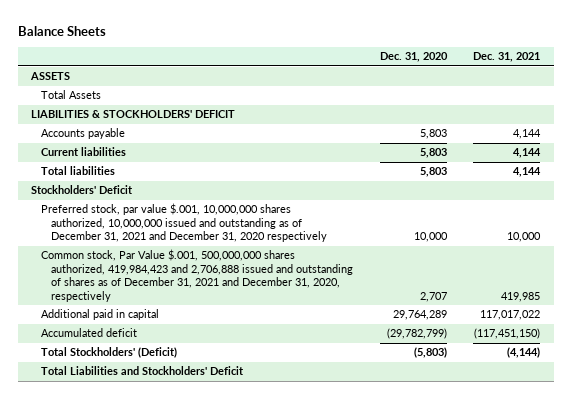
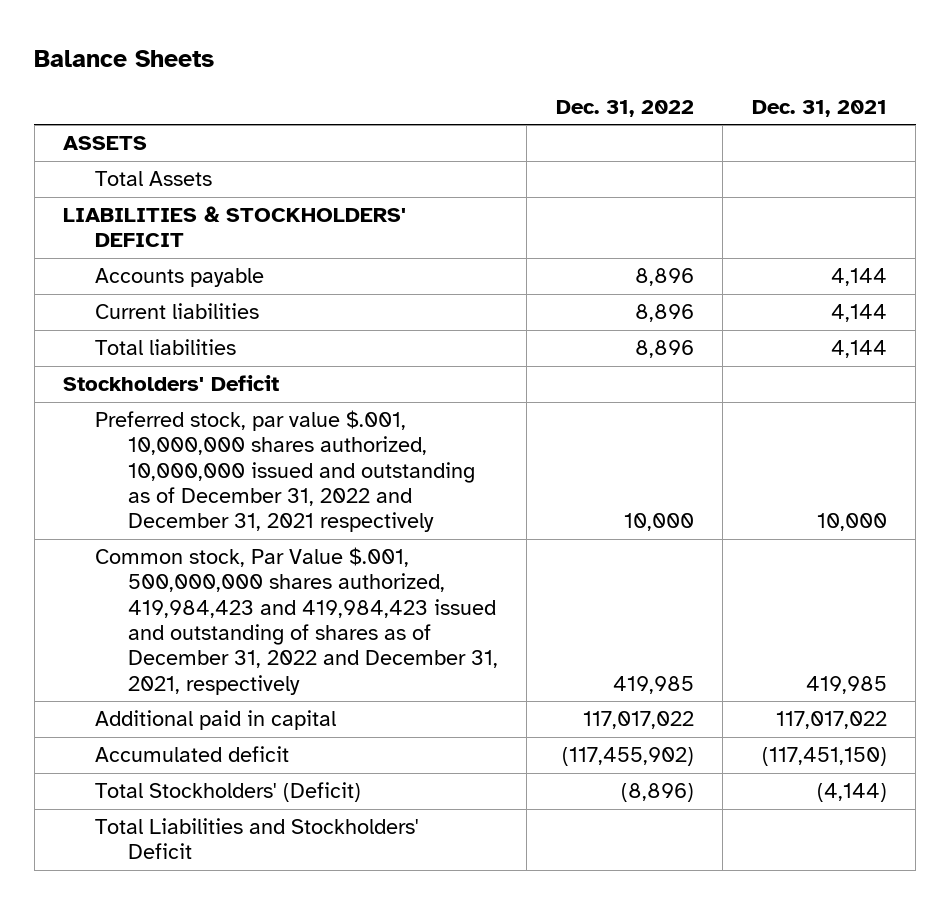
- | Dec. 31, 2020 | Dec. 31, 2021
+ | Dec. 31, 2022 | Dec. 31, 2021
- Preferred stock, par value $.001, 10,000,000 shares authorized, 10,000,000 issued and outstanding as of December 31, 2021 and December 31, 2020 respectively | 10,000 | 10,000
- Common stock, Par Value $.001, 500,000,000 shares authorized, 419,984,423 and 2,706,888 issued and outstanding of shares as of December 31, 2021 and December 31, 2020, respectively | 2,707 | 419,985
+ Preferred stock, par value $.001, 10,000,000 shares authorized, 10,000,000 issued and outstanding as of December 31, 2022 and December 31, 2021 respectively | 10,000 | 10,000
+ Common stock, Par Value $.001, 500,000,000 shares authorized, 419,984,423 and 419,984,423 issued and outstanding of shares as of December 31, 2022 and December 31, 2021, respectively | 419,985 | 419,985

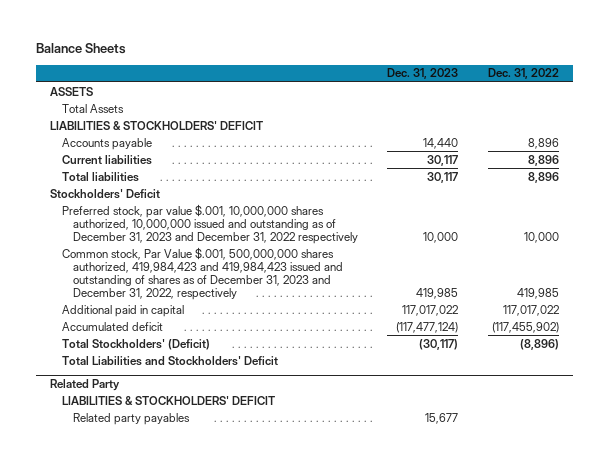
- | Dec. 31, 2022 | Dec. 31, 2021
+ | Dec. 31, 2023 | Dec. 31, 2022
- Preferred stock, par value $.001, 10,000,000 shares authorized, 10,000,000 issued and outstanding as of December 31, 2022 and December 31, 2021 respectively | 10,000 | 10,000
- Common stock, Par Value $.001, 500,000,000 shares authorized, 419,984,423 and 419,984,423 issued and outstanding of shares as of December 31, 2022 and December 31, 2021, respectively | 419,985 | 419,985
+ Preferred stock, par value $.001, 10,000,000 shares authorized, 10,000,000 issued and outstanding as of December 31, 2023 and December 31, 2022 respectively | 10,000 | 10,000
+ Common stock, Par Value $.001, 500,000,000 shares authorized, 419,984,423 and 419,984,423 issued and outstanding of shares as of December 31, 2023 and December 31, 2022, respectively | 419,985 | 419,985
+ Related Party
+ LIABILITIES & STOCKHOLDERS' DEFICIT
+ Related party payables | 15,677 |

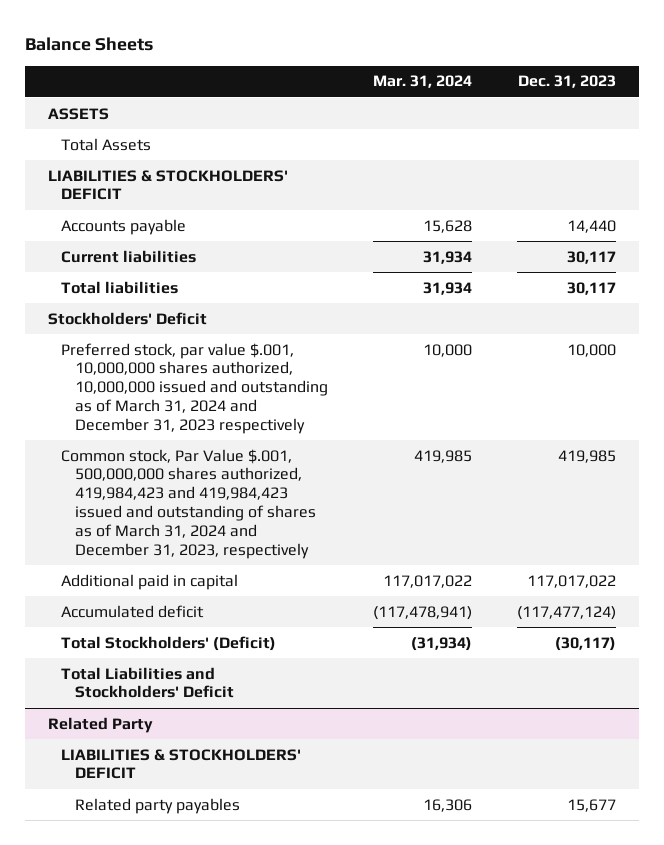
- | Dec. 31, 2023 | Dec. 31, 2022
+ | Mar. 31, 2024 | Dec. 31, 2023
- Preferred stock, par value $.001, 10,000,000 shares authorized, 10,000,000 issued and outstanding as of December 31, 2023 and December 31, 2022 respectively | 10,000 | 10,000
- Common stock, Par Value $.001, 500,000,000 shares authorized, 419,984,423 and 419,984,423 issued and outstanding of shares as of December 31, 2023 and December 31, 2022, respectively | 419,985 | 419,985
+ Preferred stock, par value $.001, 10,000,000 shares authorized, 10,000,000 issued and outstanding as of March 31, 2024 and December 31, 2023 respectively | 10,000 | 10,000
+ Common stock, Par Value $.001, 500,000,000 shares authorized, 419,984,423 and 419,984,423 issued and outstanding of shares as of March 31, 2024 and December 31, 2023, respectively | 419,985 | 419,985

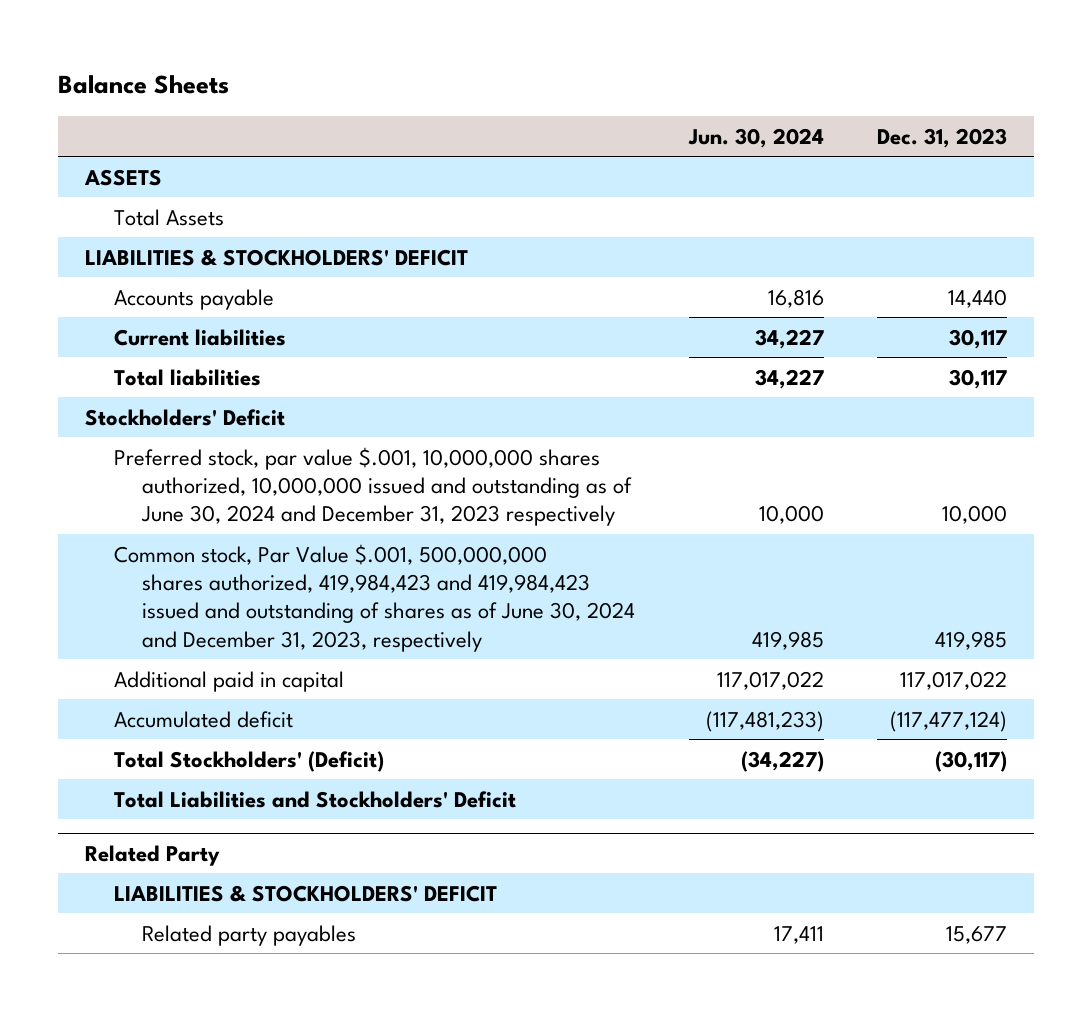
- | Mar. 31, 2024 | Dec. 31, 2023
+ | Jun. 30, 2024 | Dec. 31, 2023
- Preferred stock, par value $.001, 10,000,000 shares authorized, 10,000,000 issued and outstanding as of March 31, 2024 and December 31, 2023 respectively | 10,000 | 10,000
- Common stock, Par Value $.001, 500,000,000 shares authorized, 419,984,423 and 419,984,423 issued and outstanding of shares as of March 31, 2024 and December 31, 2023, respectively | 419,985 | 419,985
+ Preferred stock, par value $.001, 10,000,000 shares authorized, 10,000,000 issued and outstanding as of June 30, 2024 and December 31, 2023 respectively | 10,000 | 10,000
+ Common stock, Par Value $.001, 500,000,000 shares authorized, 419,984,423 and 419,984,423 issued and outstanding of shares as of June 30, 2024 and December 31, 2023, respectively | 419,985 | 419,985

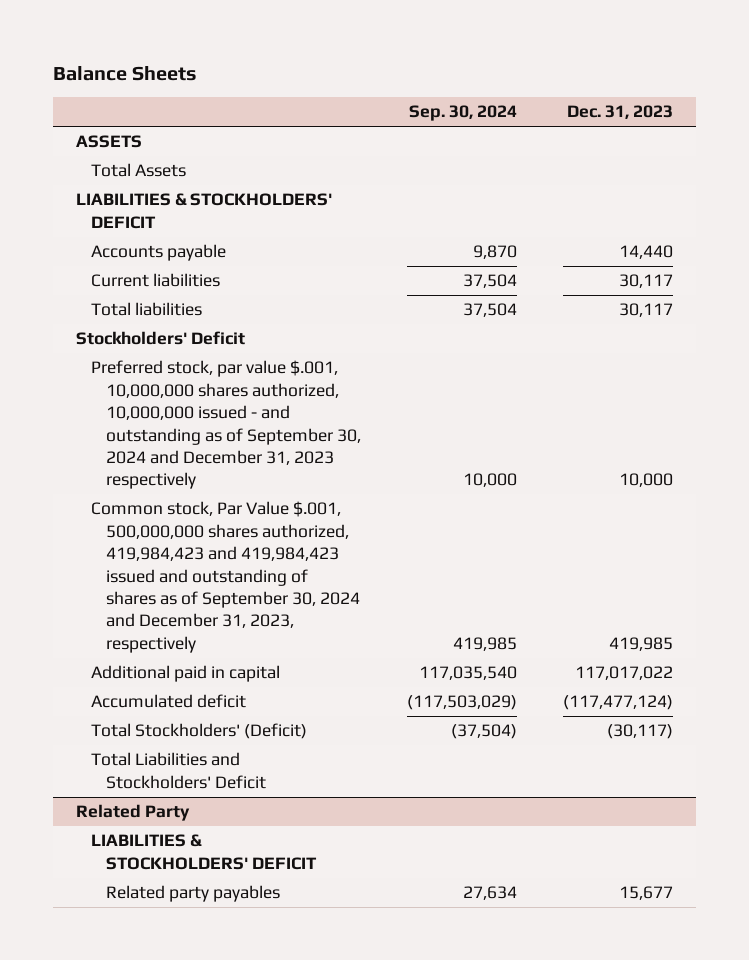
- | Jun. 30, 2024 | Dec. 31, 2023
+ | Sep. 30, 2024 | Dec. 31, 2023
- Preferred stock, par value $.001, 10,000,000 shares authorized, 10,000,000 issued and outstanding as of June 30, 2024 and December 31, 2023 respectively | 10,000 | 10,000
- Common stock, Par Value $.001, 500,000,000 shares authorized, 419,984,423 and 419,984,423 issued and outstanding of shares as of June 30, 2024 and December 31, 2023, respectively | 419,985 | 419,985
+ Preferred stock, par value $.001, 10,000,000 shares authorized, 10,000,000 issued - and outstanding as of September 30, 2024 and December 31, 2023 respectively | 10,000 | 10,000
+ Common stock, Par Value $.001, 500,000,000 shares authorized, 419,984,423 and 419,984,423 issued and outstanding of shares as of September 30, 2024 and December 31, 2023, respectively | 419,985 | 419,985

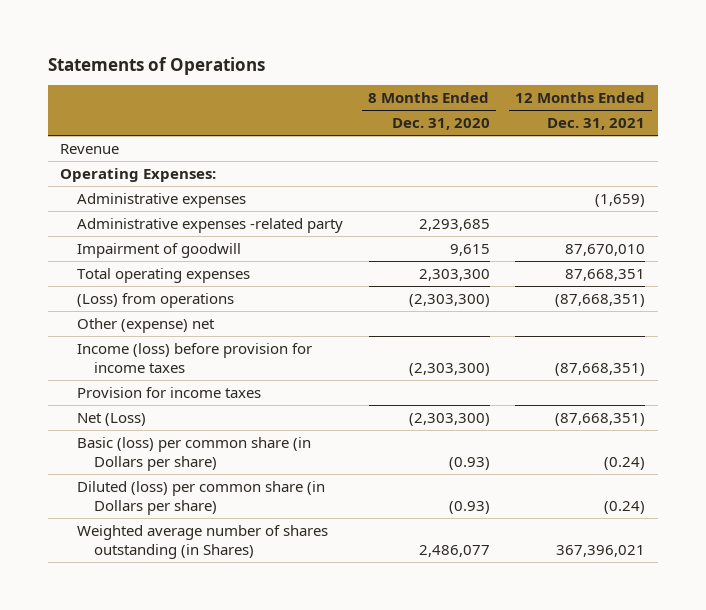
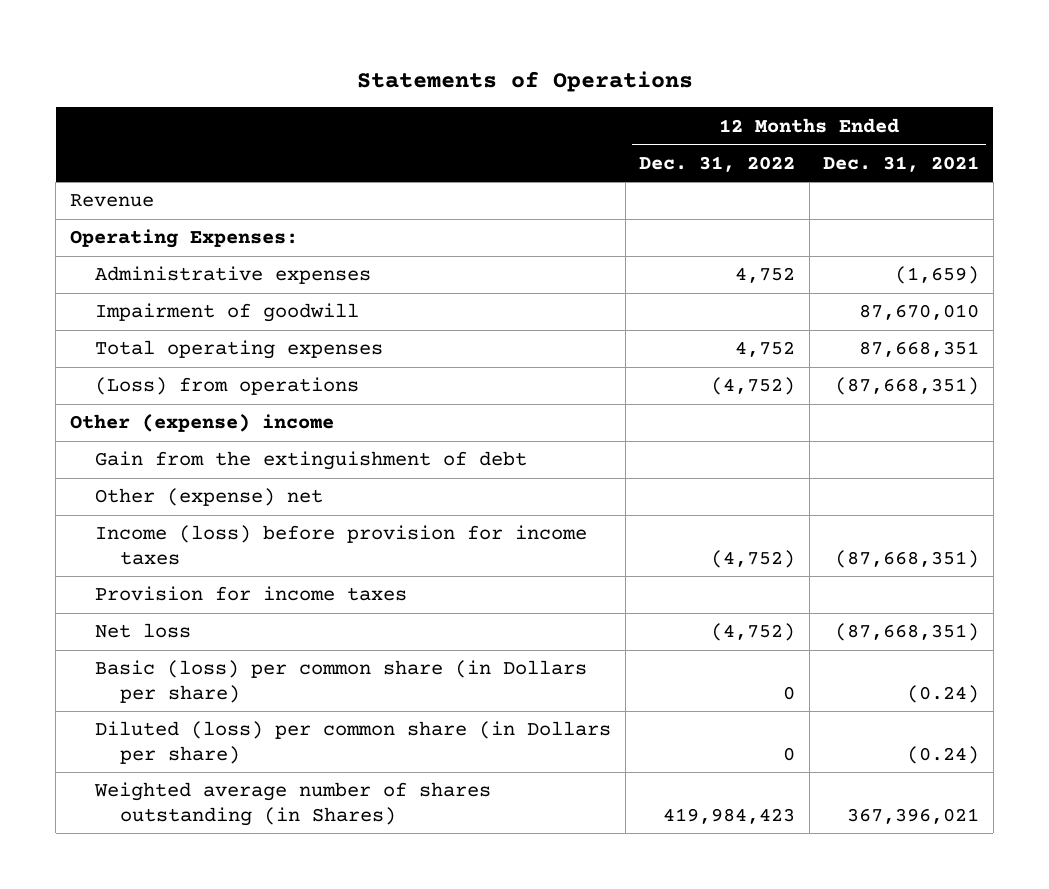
- | 8 Months Ended Dec. 31, 2020 | 12 Months Ended Dec. 31, 2021
+ | 12 Months Ended Dec. 31, 2022 | 12 Months Ended Dec. 31, 2021
- Administrative expenses -related party | 2,293,685 |
+ Other (expense) income
+ Gain from the extinguishment of debt
- Net (Loss) | (2,303,300) | (87,668,351)
+ Net loss | (4,752) | (87,668,351)

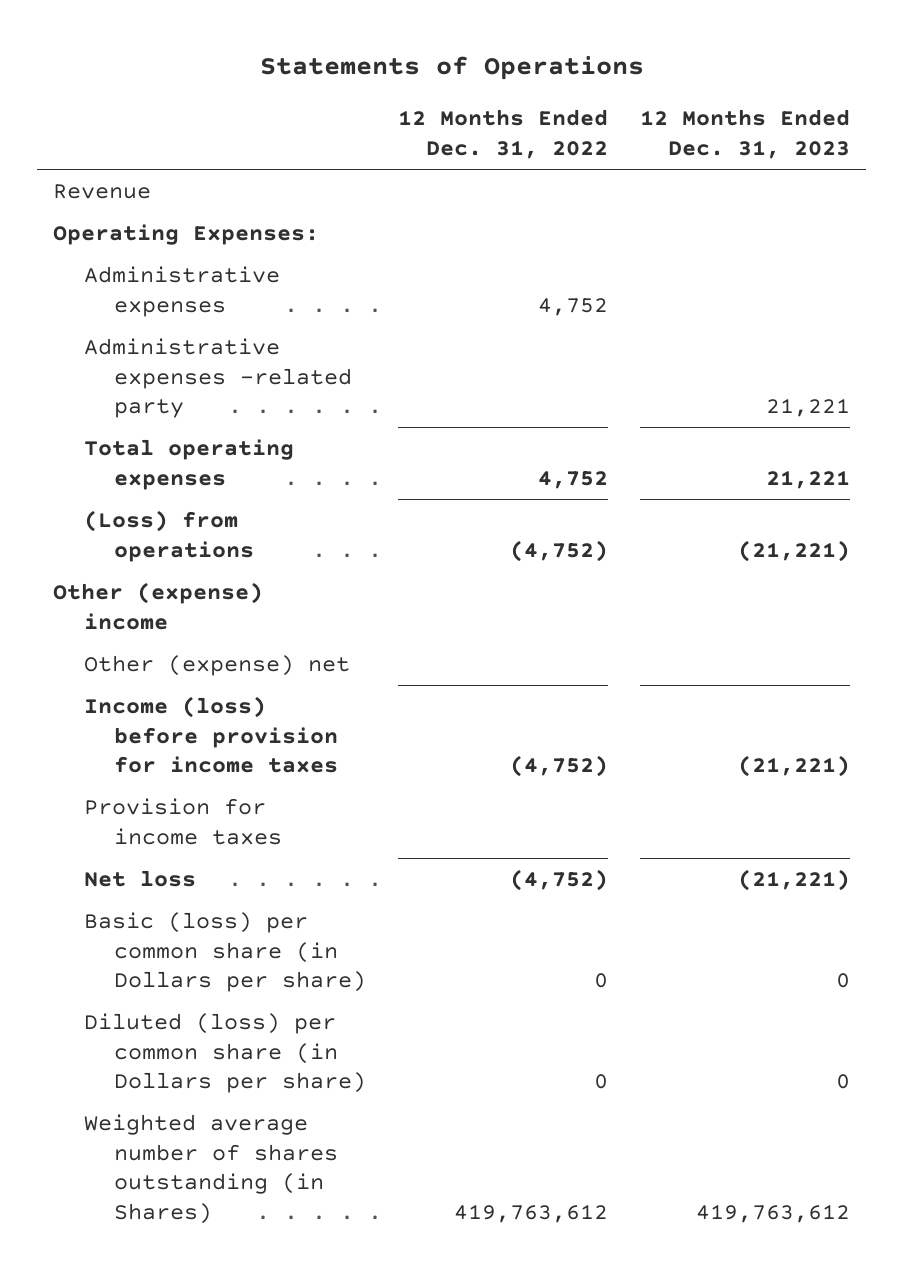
- | 12 Months Ended Dec. 31, 2022 | 12 Months Ended Dec. 31, 2021
+ | 12 Months Ended Dec. 31, 2022 | 12 Months Ended Dec. 31, 2023
- Impairment of goodwill | | 87,670,010
+ Administrative expenses -related party | | 21,221
- Gain from the extinguishment of debt
- Weighted average number of shares outstanding (in Shares) | 419,984,423 | 367,396,021
+ Weighted average number of shares outstanding (in Shares) | 419,763,612 | 419,763,612

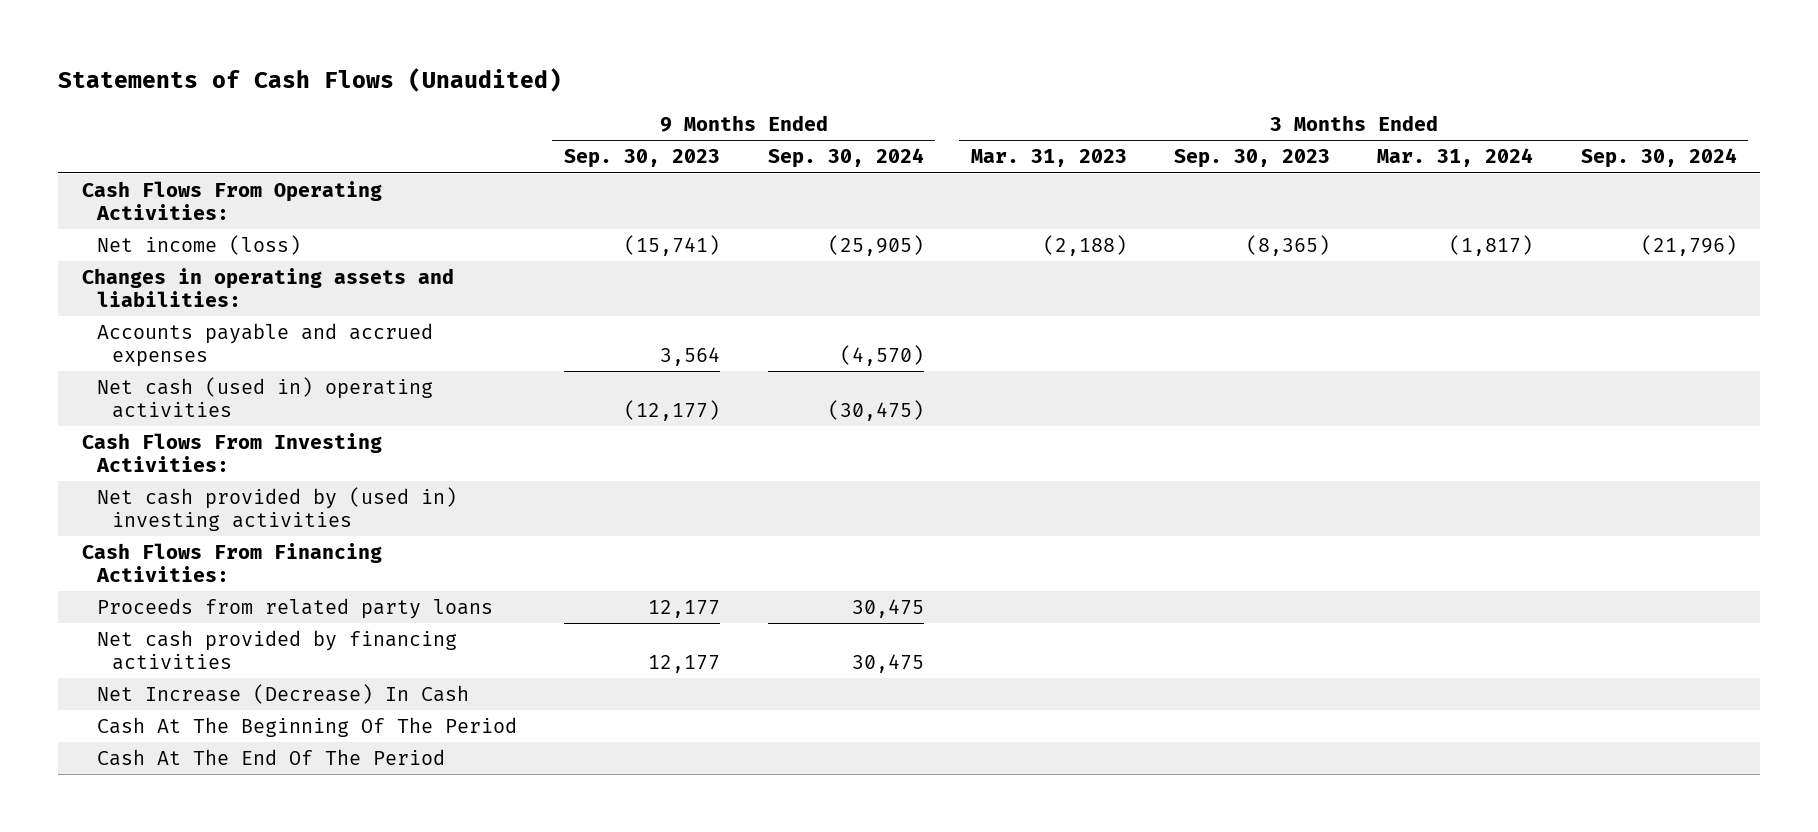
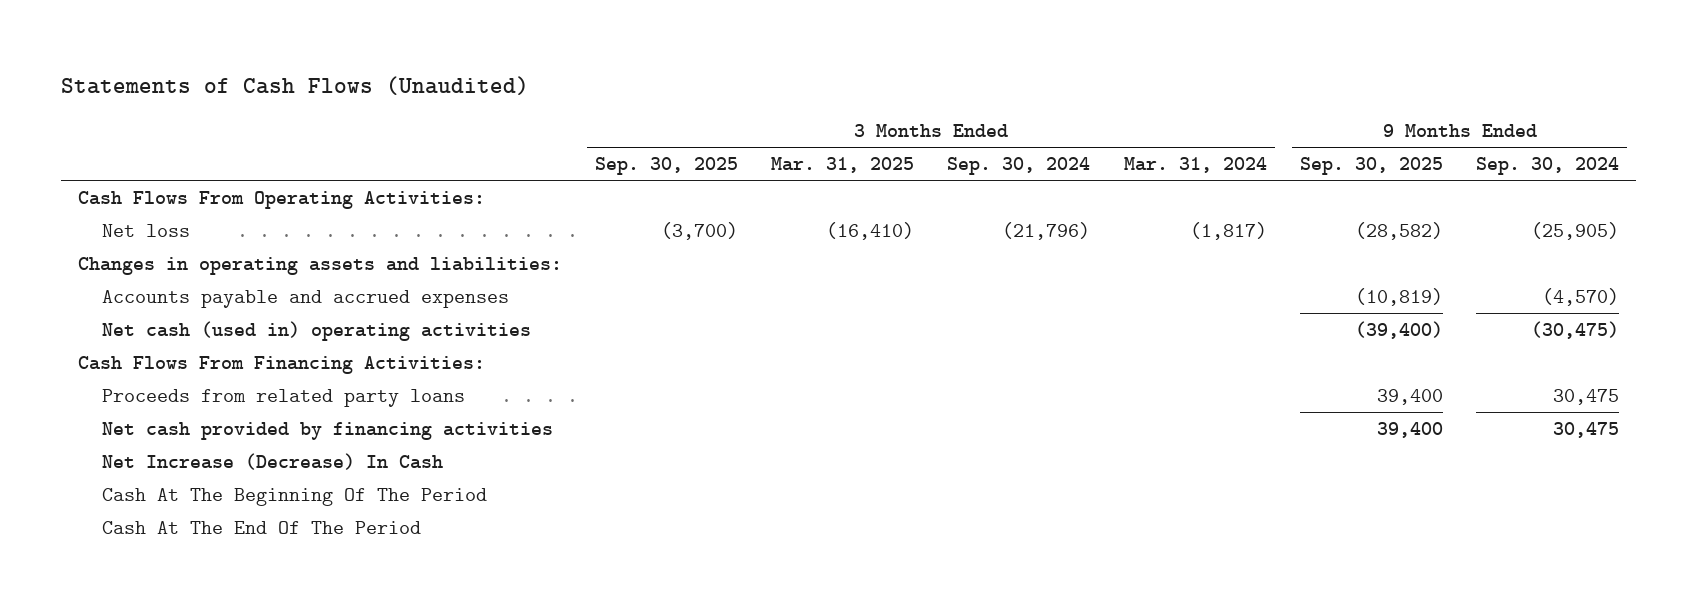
- | 9 Months Ended Sep. 30, 2023 | 9 Months Ended Sep. 30, 2024 | 3 Months Ended Mar. 31, 2023 | 3 Months Ended Sep. 30, 2023 | 3 Months Ended Mar. 31, 2024 | 3 Months Ended Sep. 30, 2024
+ | 3 Months Ended Sep. 30, 2025 | 3 Months Ended Mar. 31, 2025 | 3 Months Ended Sep. 30, 2024 | 3 Months Ended Mar. 31, 2024 | 9 Months Ended Sep. 30, 2025 | 9 Months Ended Sep. 30, 2024
- Net income (loss) | (15,741) | (25,905) | (2,188) | (8,365) | (1,817) | (21,796)
+ Net loss | (3,700) | (16,410) | (21,796) | (1,817) | (28,582) | (25,905)
- Cash Flows From Investing Activities:
- Net cash provided by (used in) investing activities

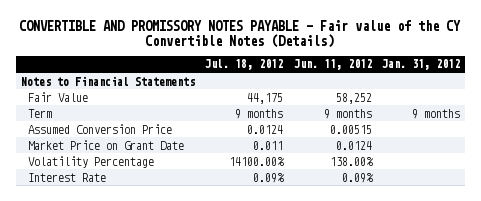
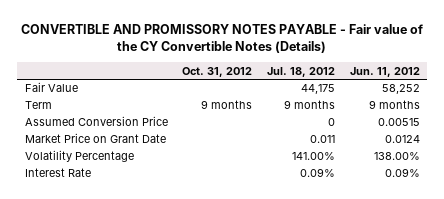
- | Jul. 18, 2012 | Jun. 11, 2012 | Jan. 31, 2012
+ | Oct. 31, 2012 | Jul. 18, 2012 | Jun. 11, 2012
- Notes to Financial Statements
- Assumed Conversion Price | 0.0124 | 0.00515 |
+ Assumed Conversion Price | | 0 | 0.00515
- Volatility Percentage | 14100.00% | 138.00% |
+ Volatility Percentage | | 141.00% | 138.00%

